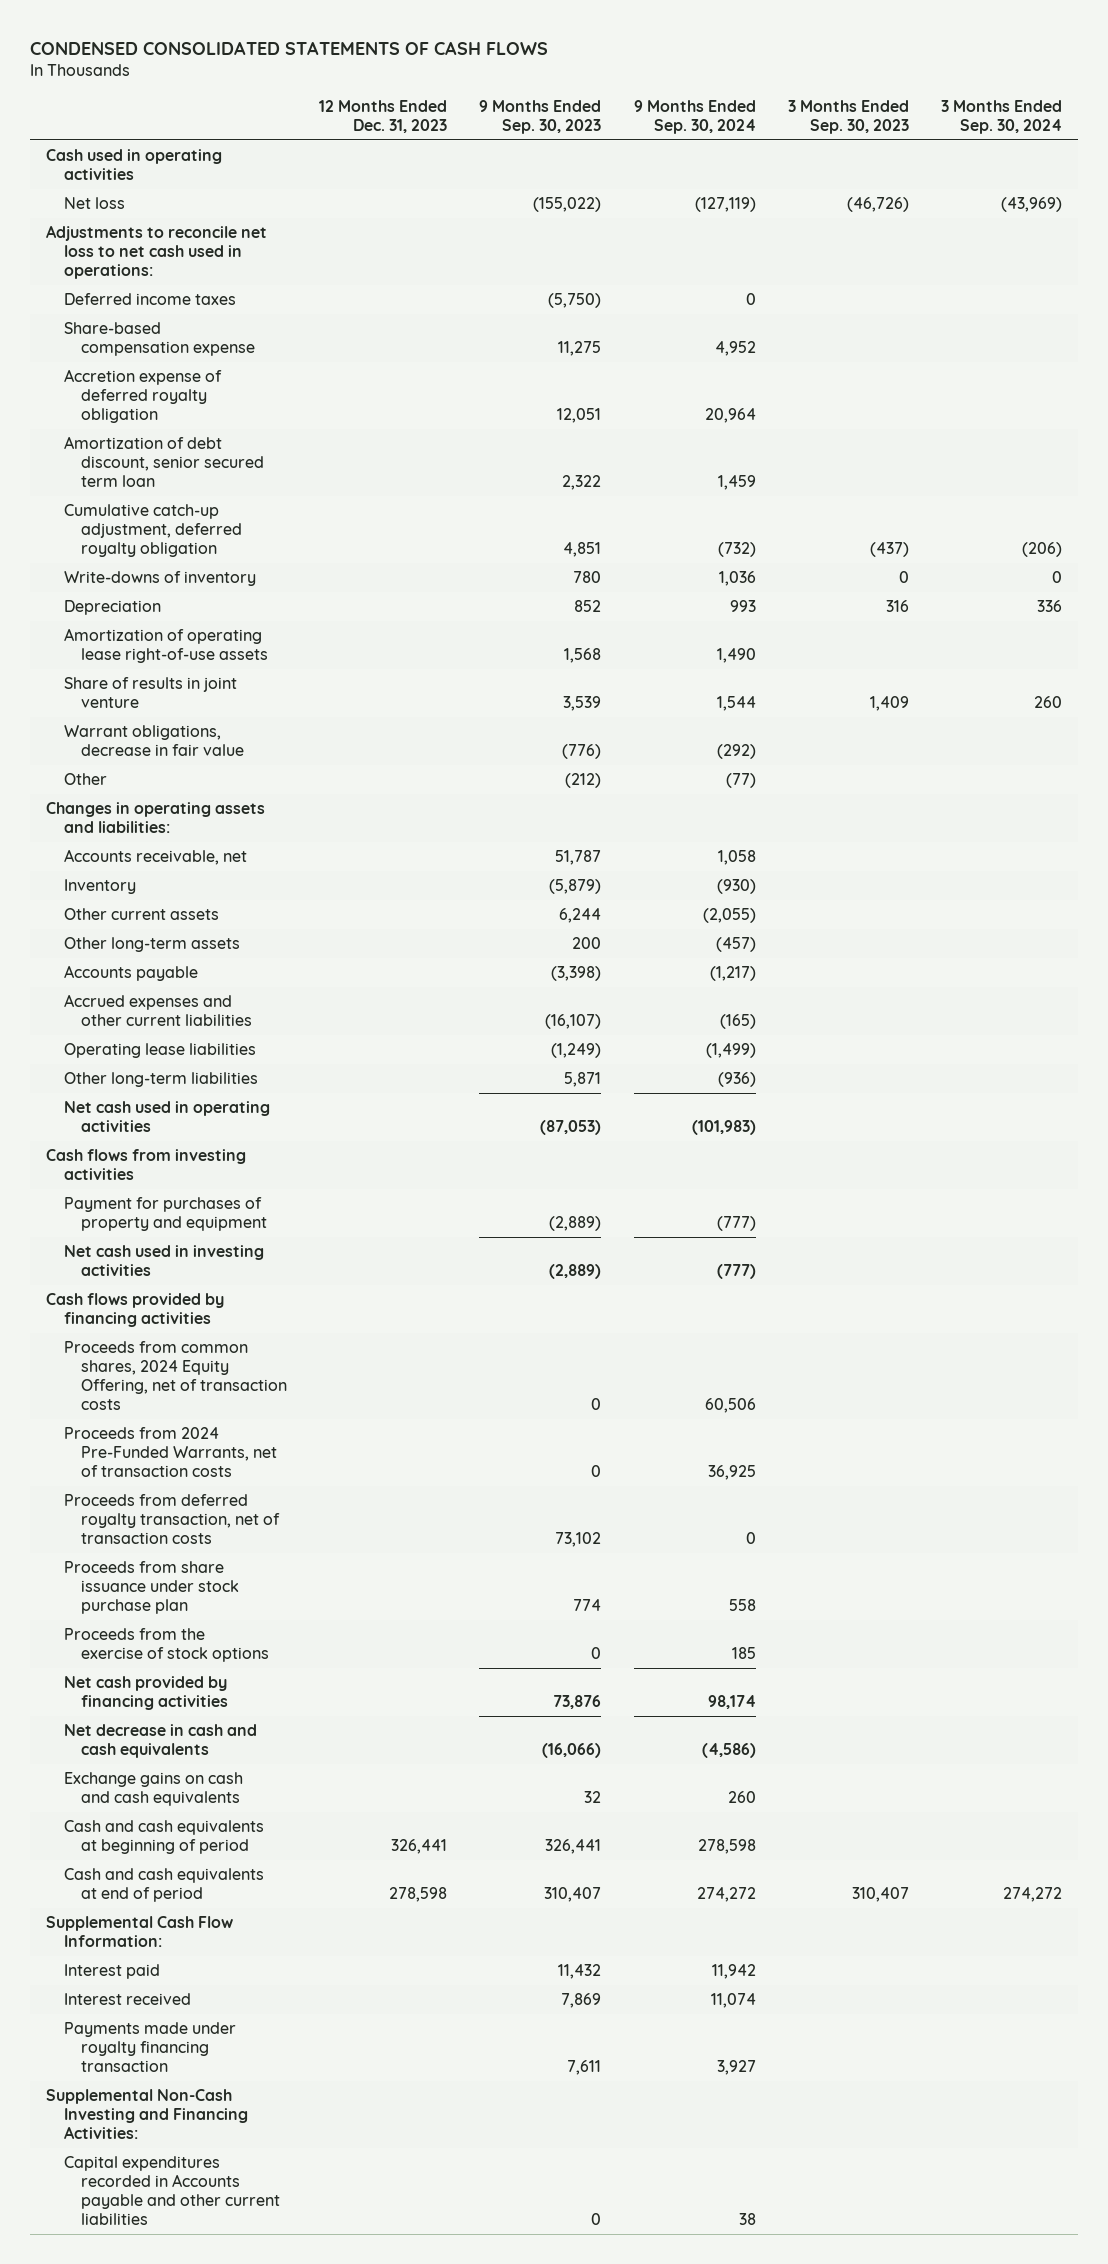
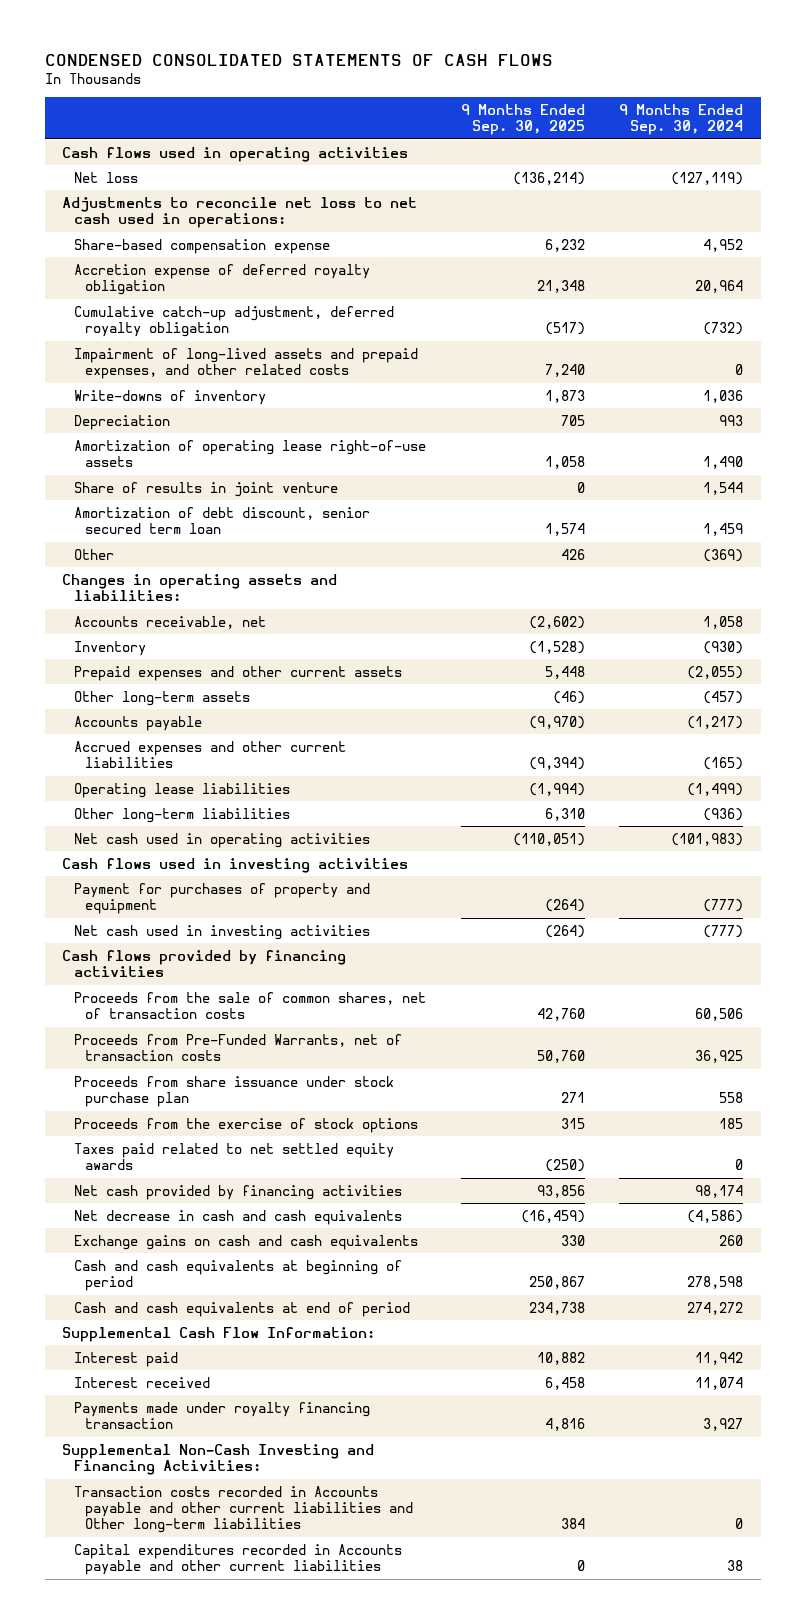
- | 12 Months Ended Dec. 31, 2023 | 9 Months Ended Sep. 30, 2023 | 9 Months Ended Sep. 30, 2024 | 3 Months Ended Sep. 30, 2023 | 3 Months Ended Sep. 30, 2024
+ | 9 Months Ended Sep. 30, 2025 | 9 Months Ended Sep. 30, 2024
- Cash used in operating activities
+ Cash flows used in operating activities
- Deferred income taxes | | (5,750) | 0 | |
+ Impairment of long-lived assets and prepaid expenses, and other related costs | 7,240 | 0
- Warrant obligations, decrease in fair value | | (776) | (292) | |
- Other | | (212) | (77) | |
moved down: Amortization of debt discount, senior secured term loan | 1,574 | 1,459
+ Other | 426 | (369)
- Other current assets | | 6,244 | (2,055) | |
+ Prepaid expenses and other current assets | 5,448 | (2,055)
- Cash flows from investing activities
+ Cash flows used in investing activities
- Proceeds from common shares, 2024 Equity Offering, net of transaction costs | | 0 | 60,506 | |
- Proceeds from 2024 Pre-Funded Warrants, net of transaction costs | | 0 | 36,925 | |
- Proceeds from deferred royalty transaction, net of transaction costs | | 73,102 | 0 | |
+ Proceeds from the sale of common shares, net of transaction costs | 42,760 | 60,506
+ Proceeds from Pre-Funded Warrants, net of transaction costs | 50,760 | 36,925
+ Taxes paid related to net settled equity awards | (250) | 0
+ Transaction costs recorded in Accounts payable and other current liabilities and Other long-term liabilities | 384 | 0

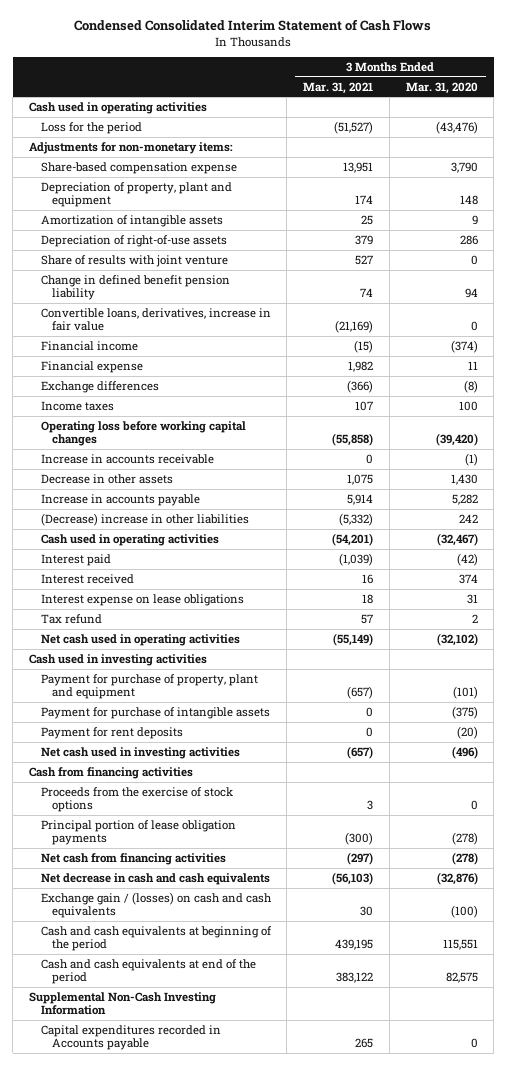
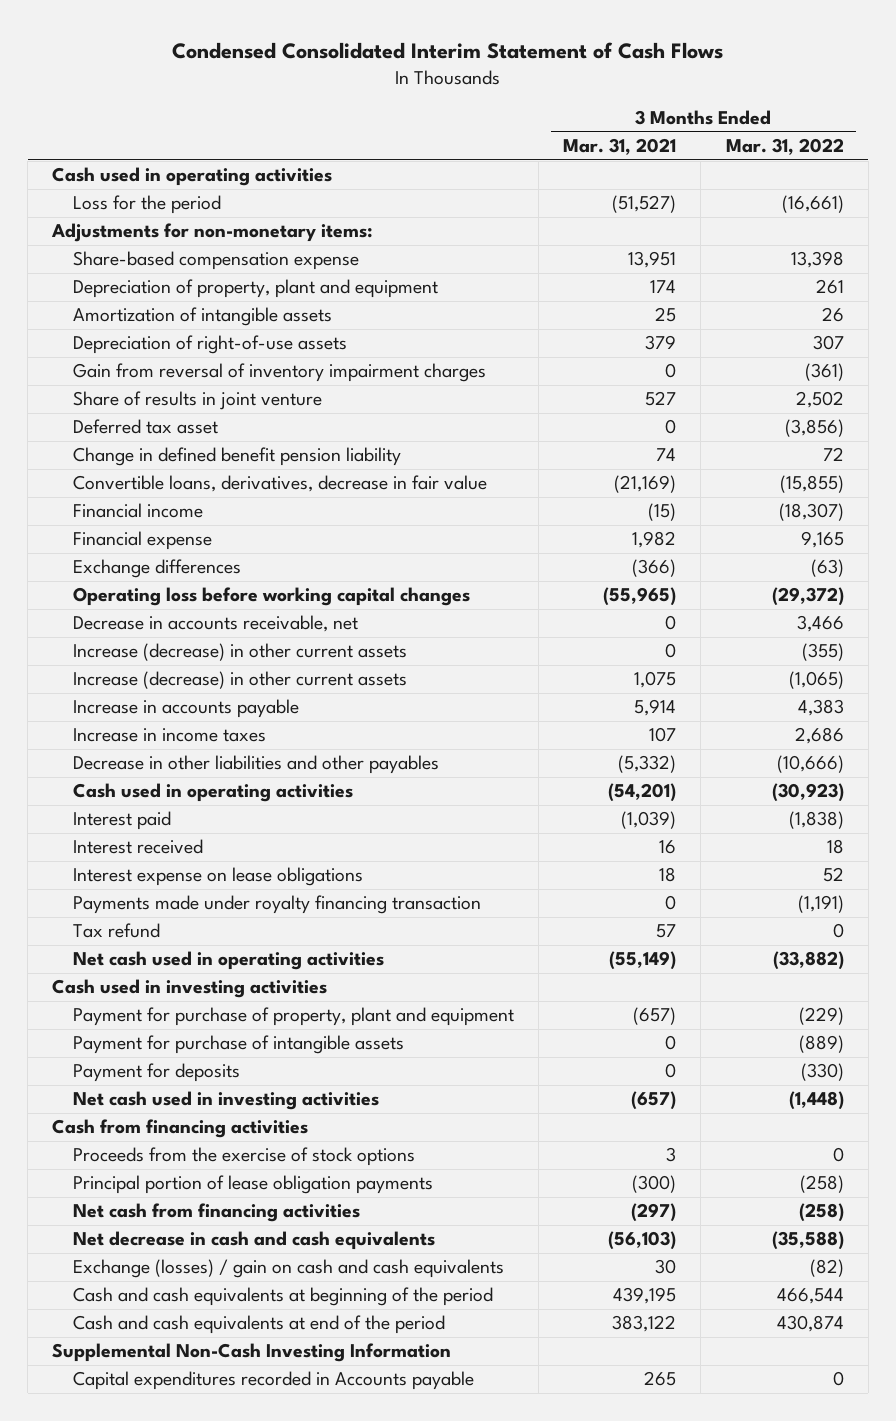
- | 3 Months Ended Mar. 31, 2021 | 3 Months Ended Mar. 31, 2020
+ | 3 Months Ended Mar. 31, 2021 | 3 Months Ended Mar. 31, 2022
- Share of results with joint venture | 527 | 0
+ Gain from reversal of inventory impairment charges | 0 | (361)
+ Share of results in joint venture | 527 | 2,502
+ Deferred tax asset | 0 | (3,856)
- Convertible loans, derivatives, increase in fair value | (21,169) | 0
+ Convertible loans, derivatives, decrease in fair value | (21,169) | (15,855)
- Income taxes | 107 | 100
- Operating loss before working capital changes | (55,858) | (39,420)
- Increase in accounts receivable | 0 | (1)
- Decrease in other assets | 1,075 | 1,430
+ Operating loss before working capital changes | (55,965) | (29,372)
+ Decrease in accounts receivable, net | 0 | 3,466
+ Increase (decrease) in other current assets | 0 | (355)
+ Increase (decrease) in other current assets | 1,075 | (1,065)
- (Decrease) increase in other liabilities | (5,332) | 242
+ Increase in income taxes | 107 | 2,686
+ Decrease in other liabilities and other payables | (5,332) | (10,666)
+ Payments made under royalty financing transaction | 0 | (1,191)
- Payment for rent deposits | 0 | (20)
+ Payment for deposits | 0 | (330)
- Exchange gain / (losses) on cash and cash equivalents | 30 | (100)
+ Exchange (losses) / gain on cash and cash equivalents | 30 | (82)

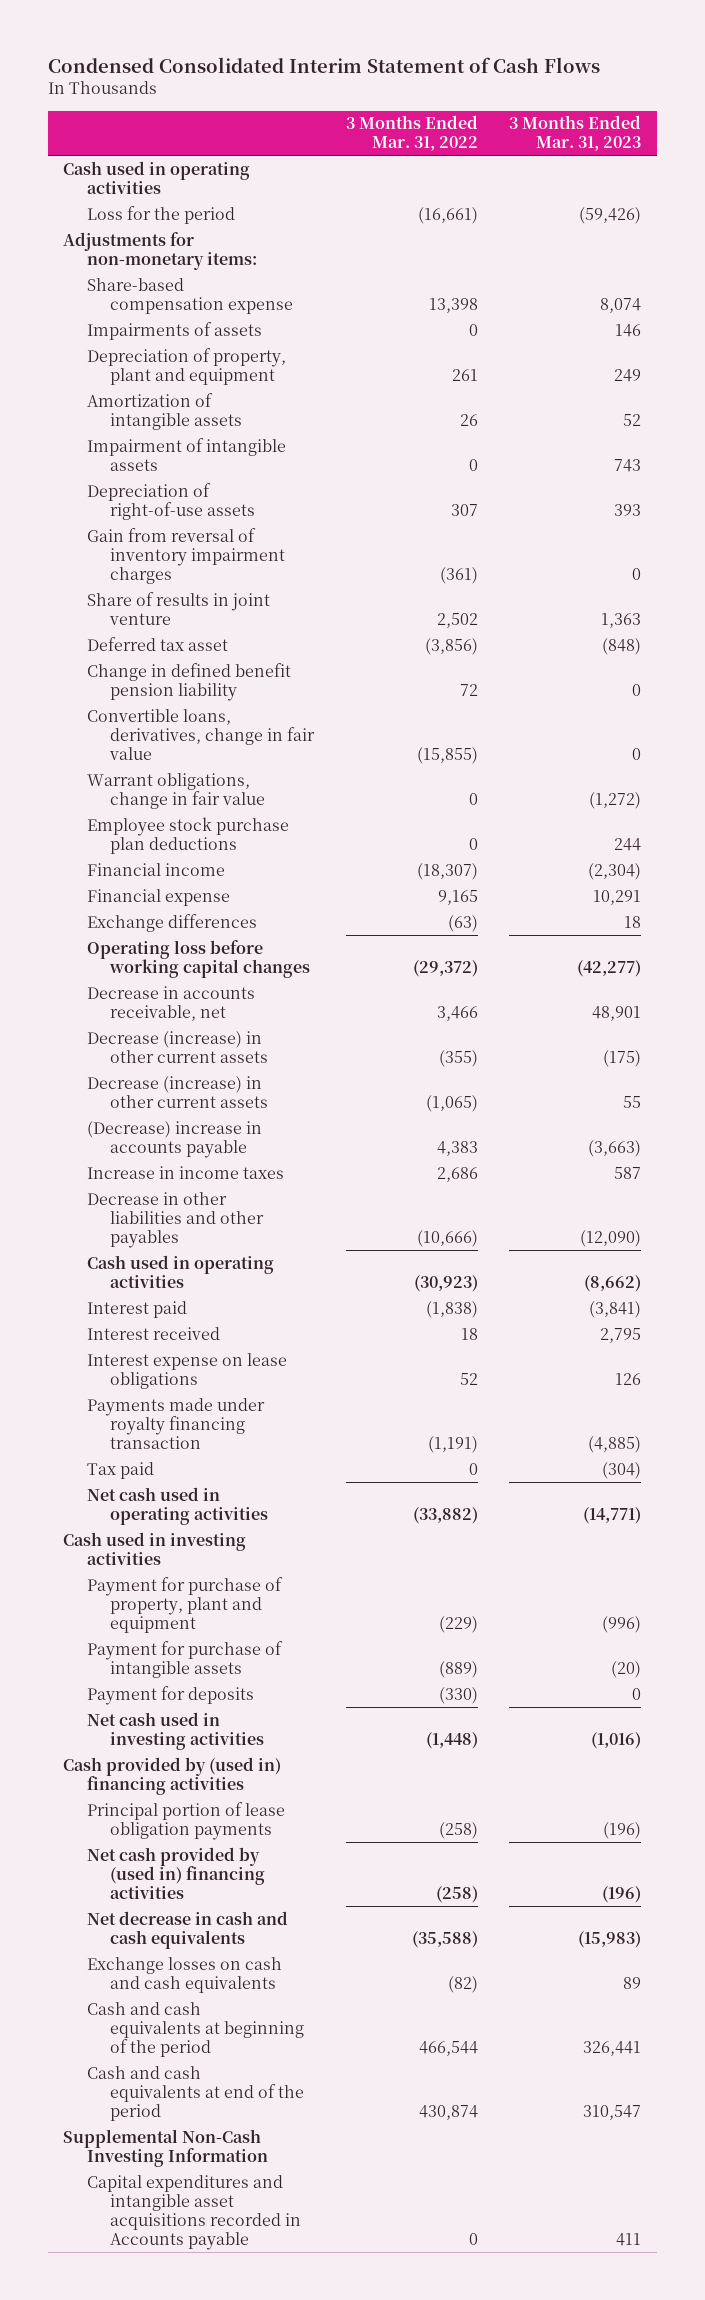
- | 3 Months Ended Mar. 31, 2021 | 3 Months Ended Mar. 31, 2022
+ | 3 Months Ended Mar. 31, 2022 | 3 Months Ended Mar. 31, 2023
+ Impairments of assets | 0 | 146
+ Impairment of intangible assets | 0 | 743
- Convertible loans, derivatives, decrease in fair value | (21,169) | (15,855)
+ Convertible loans, derivatives, change in fair value | (15,855) | 0
+ Warrant obligations, change in fair value | 0 | (1,272)
+ Employee stock purchase plan deductions | 0 | 244
- Increase (decrease) in other current assets | 0 | (355)
- Increase (decrease) in other current assets | 1,075 | (1,065)
- Increase in accounts payable | 5,914 | 4,383
+ Decrease (increase) in other current assets | (355) | (175)
+ Decrease (increase) in other current assets | (1,065) | 55
+ (Decrease) increase in accounts payable | 4,383 | (3,663)
- Tax refund | 57 | 0
+ Tax paid | 0 | (304)
- Cash from financing activities
- Proceeds from the exercise of stock options | 3 | 0
+ Cash provided by (used in) financing activities
- Net cash from financing activities | (297) | (258)
+ Net cash provided by (used in) financing activities | (258) | (196)
- Exchange (losses) / gain on cash and cash equivalents | 30 | (82)
+ Exchange losses on cash and cash equivalents | (82) | 89
- Capital expenditures recorded in Accounts payable | 265 | 0
+ Capital expenditures and intangible asset acquisitions recorded in Accounts payable | 0 | 411

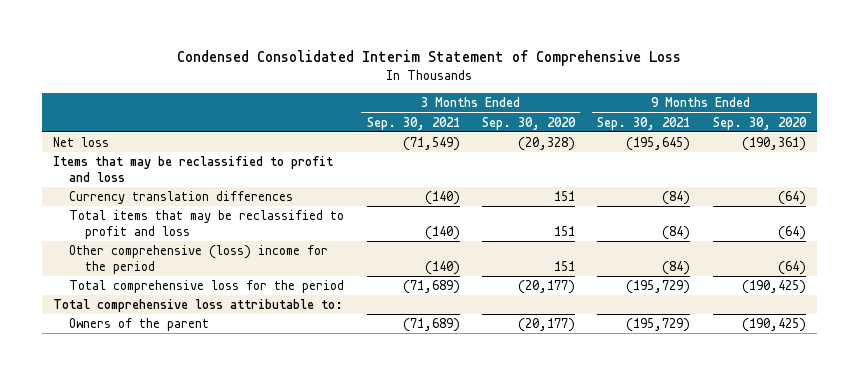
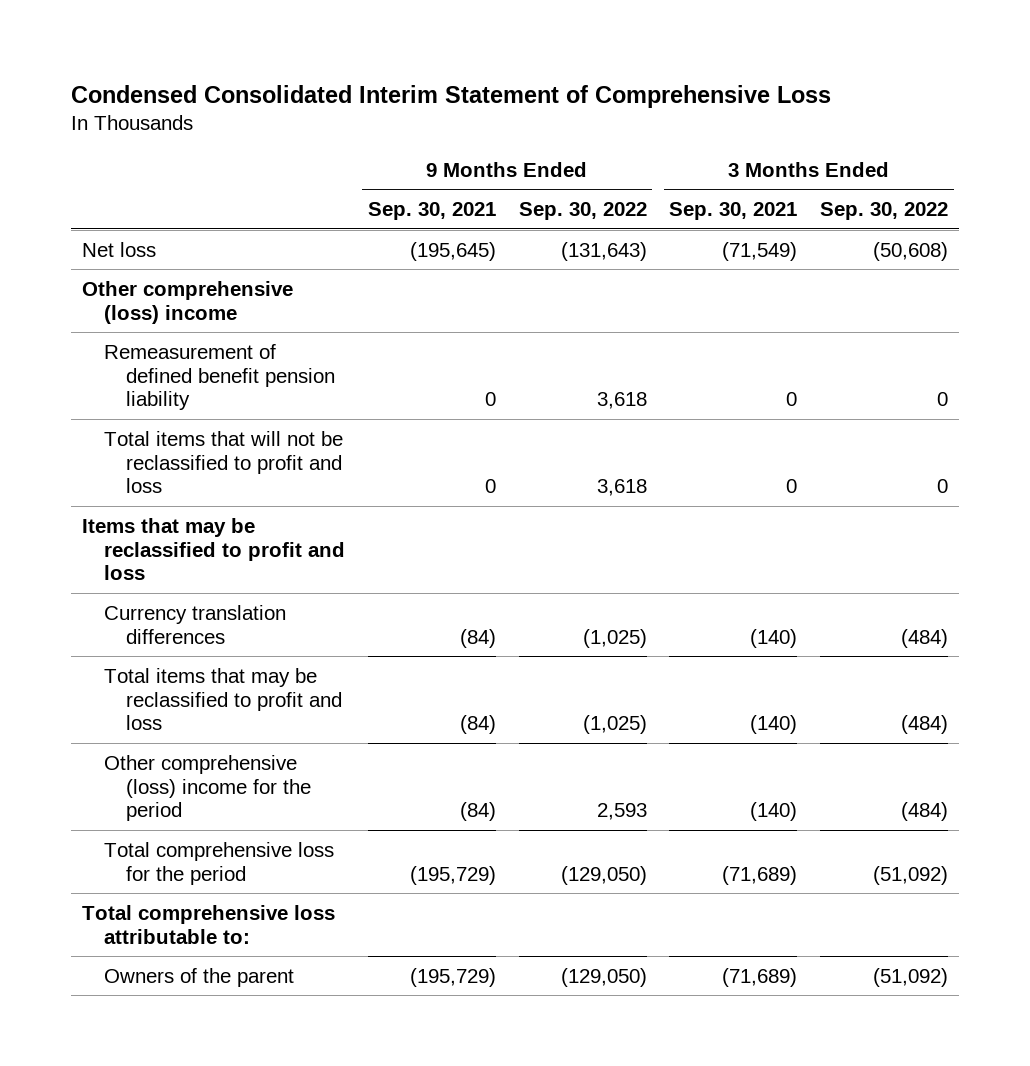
- | 3 Months Ended Sep. 30, 2021 | 3 Months Ended Sep. 30, 2020 | 9 Months Ended Sep. 30, 2021 | 9 Months Ended Sep. 30, 2020
+ | 9 Months Ended Sep. 30, 2021 | 9 Months Ended Sep. 30, 2022 | 3 Months Ended Sep. 30, 2021 | 3 Months Ended Sep. 30, 2022
+ Other comprehensive (loss) income
+ Remeasurement of defined benefit pension liability | 0 | 3,618 | 0 | 0
+ Total items that will not be reclassified to profit and loss | 0 | 3,618 | 0 | 0

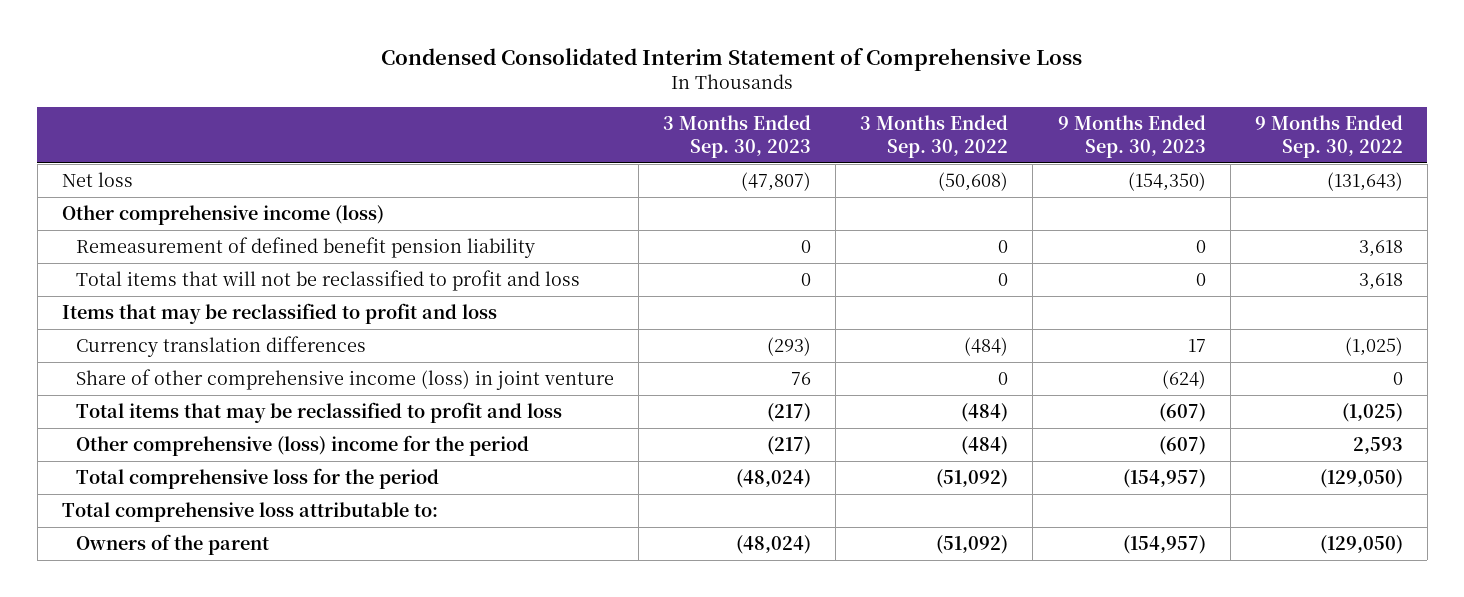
- | 9 Months Ended Sep. 30, 2021 | 9 Months Ended Sep. 30, 2022 | 3 Months Ended Sep. 30, 2021 | 3 Months Ended Sep. 30, 2022
+ | 3 Months Ended Sep. 30, 2023 | 3 Months Ended Sep. 30, 2022 | 9 Months Ended Sep. 30, 2023 | 9 Months Ended Sep. 30, 2022
- Other comprehensive (loss) income
+ Other comprehensive income (loss)
+ Share of other comprehensive income (loss) in joint venture | 76 | 0 | (624) | 0

